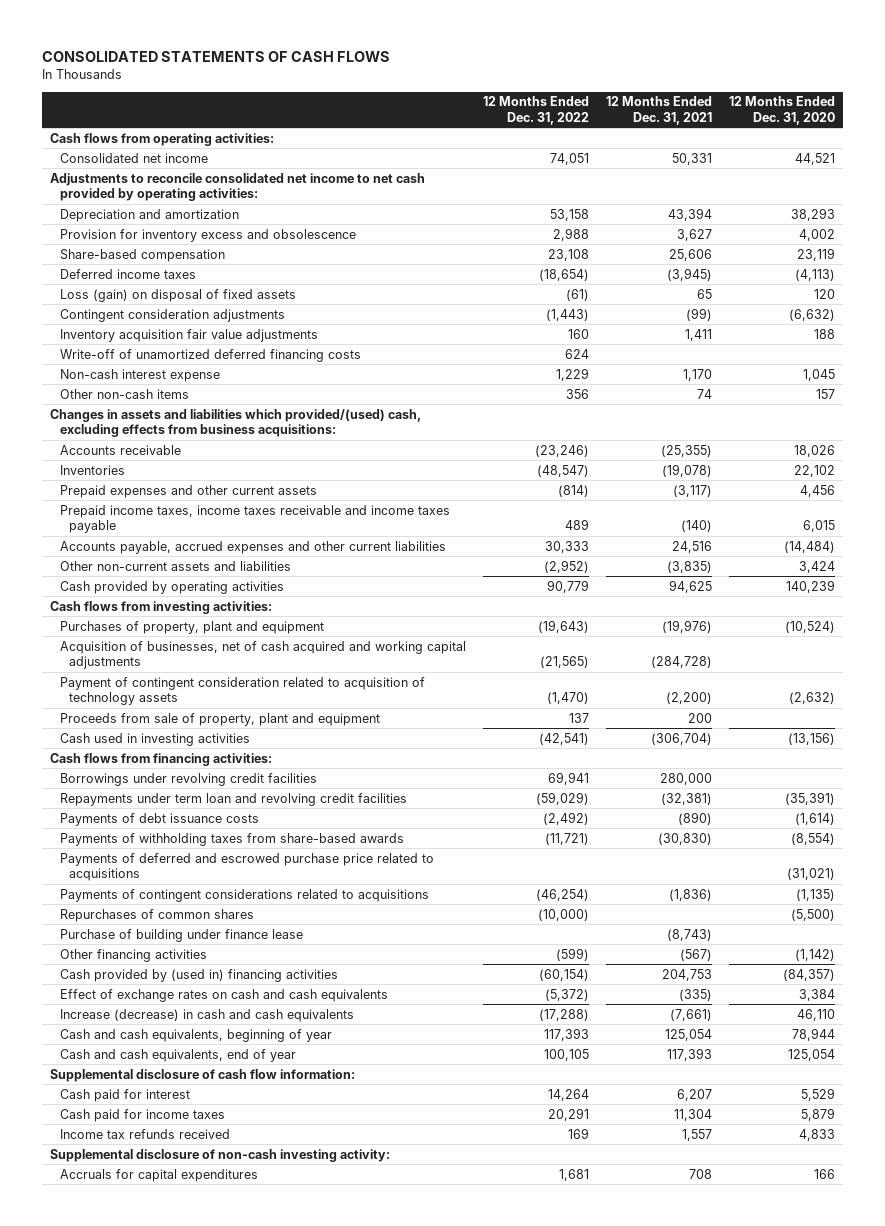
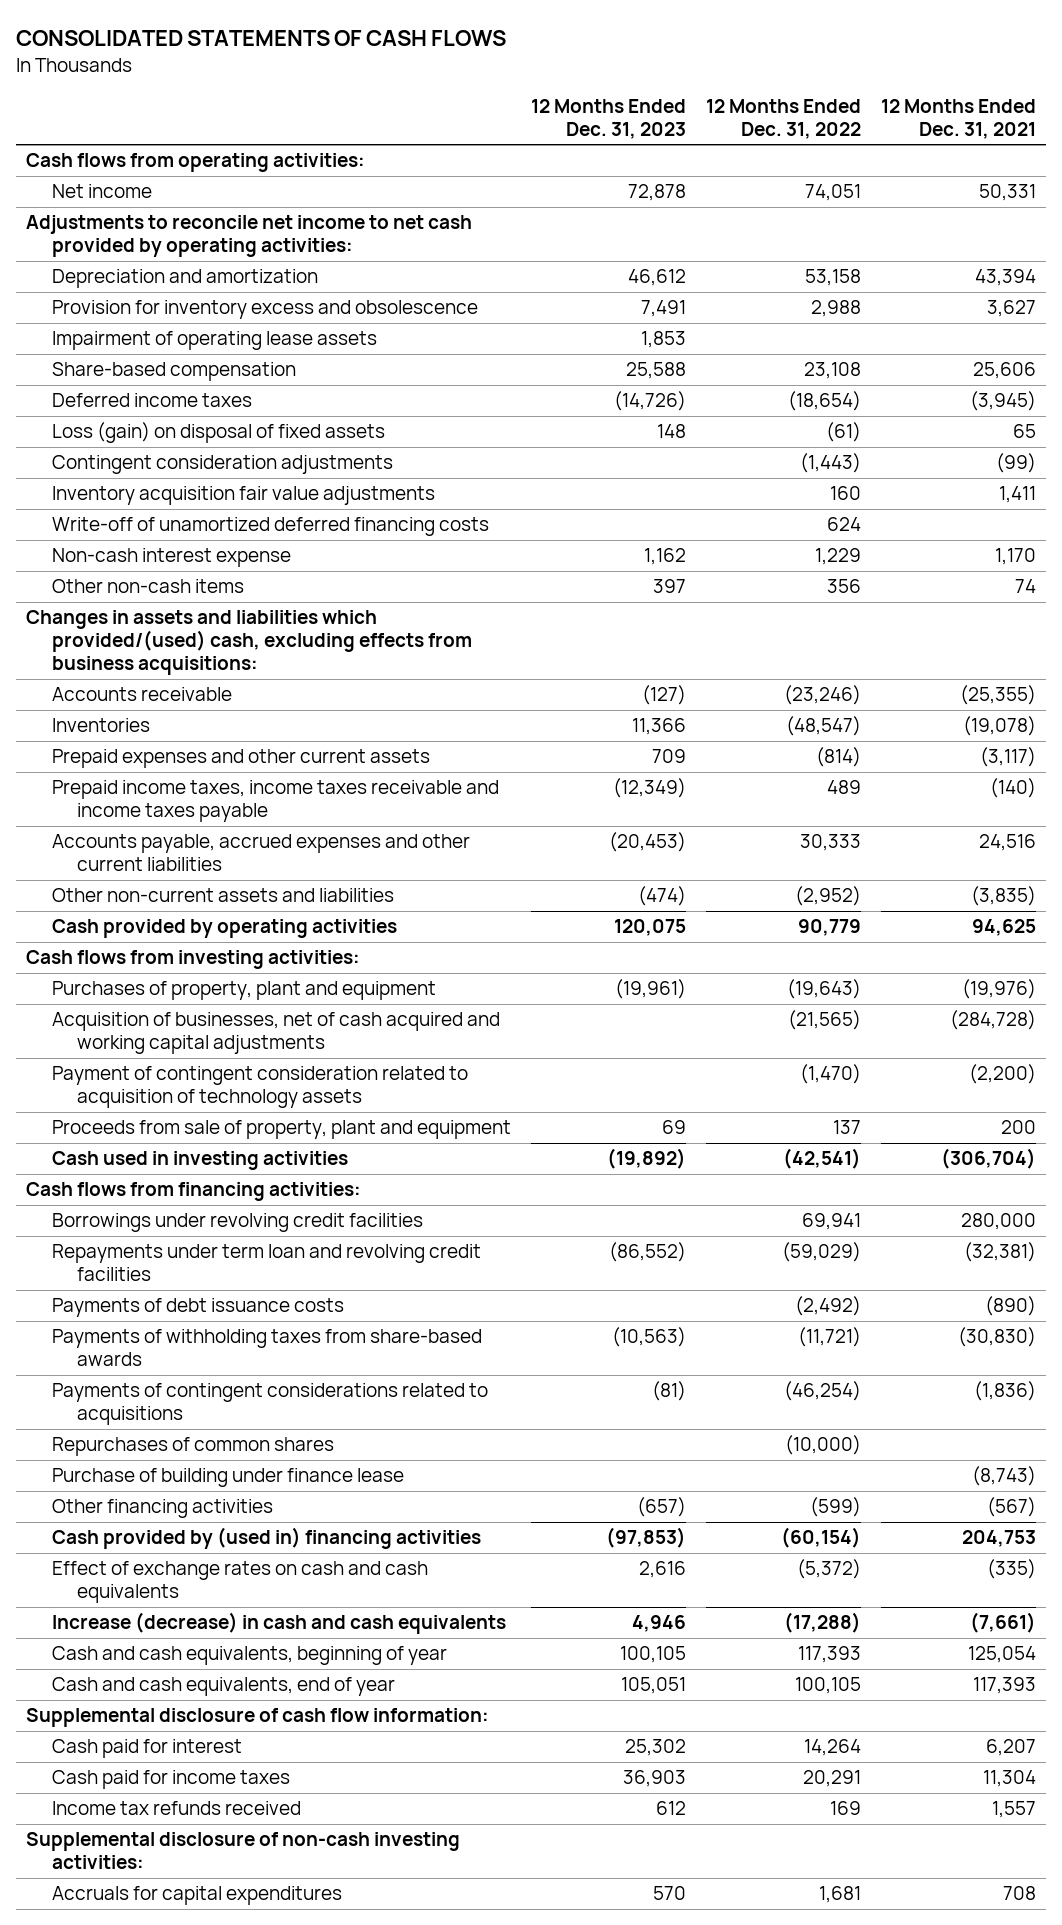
- | 12 Months Ended Dec. 31, 2022 | 12 Months Ended Dec. 31, 2021 | 12 Months Ended Dec. 31, 2020
+ | 12 Months Ended Dec. 31, 2023 | 12 Months Ended Dec. 31, 2022 | 12 Months Ended Dec. 31, 2021
- Consolidated net income | 74,051 | 50,331 | 44,521
- Adjustments to reconcile consolidated net income to net cash provided by operating activities:
+ Net income | 72,878 | 74,051 | 50,331
+ Adjustments to reconcile net income to net cash provided by operating activities:
+ Impairment of operating lease assets | 1,853 | |
- Payments of deferred and escrowed purchase price related to acquisitions | | | (31,021)
- Supplemental disclosure of non-cash investing activity:
+ Supplemental disclosure of non-cash investing activities:

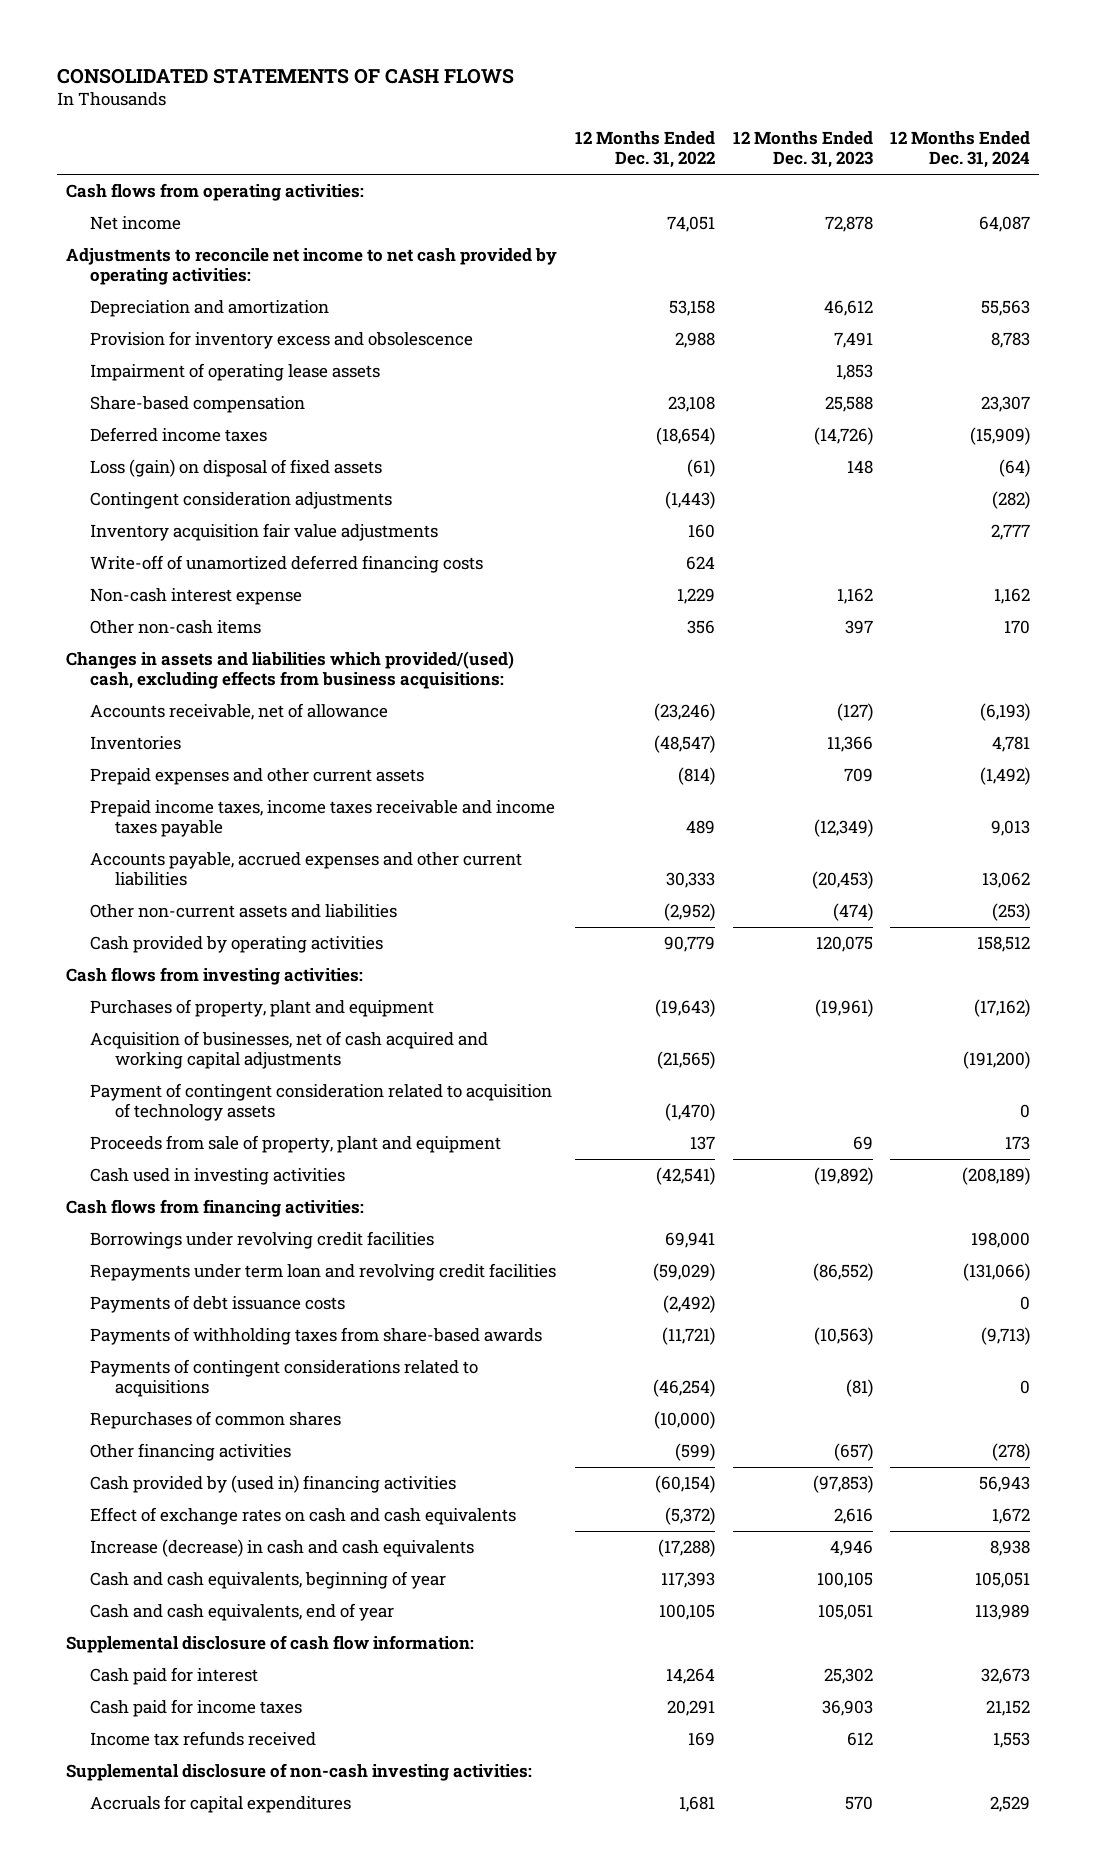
- | 12 Months Ended Dec. 31, 2023 | 12 Months Ended Dec. 31, 2022 | 12 Months Ended Dec. 31, 2021
+ | 12 Months Ended Dec. 31, 2022 | 12 Months Ended Dec. 31, 2023 | 12 Months Ended Dec. 31, 2024
- Accounts receivable | (127) | (23,246) | (25,355)
+ Accounts receivable, net of allowance | (23,246) | (127) | (6,193)
- Purchase of building under finance lease | | | (8,743)

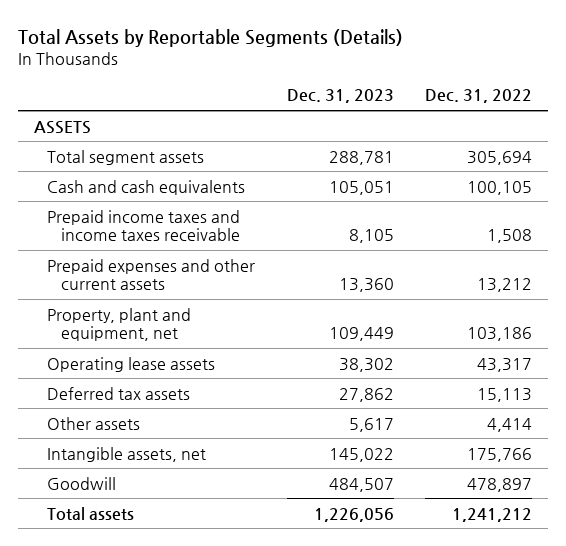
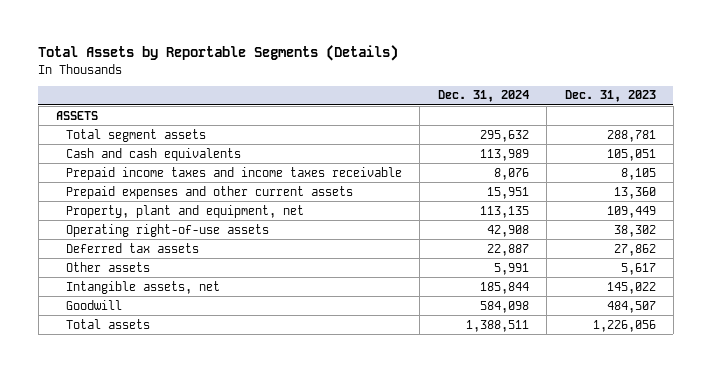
- | Dec. 31, 2023 | Dec. 31, 2022
+ | Dec. 31, 2024 | Dec. 31, 2023
- Operating lease assets | 38,302 | 43,317
+ Operating right-of-use assets | 42,908 | 38,302

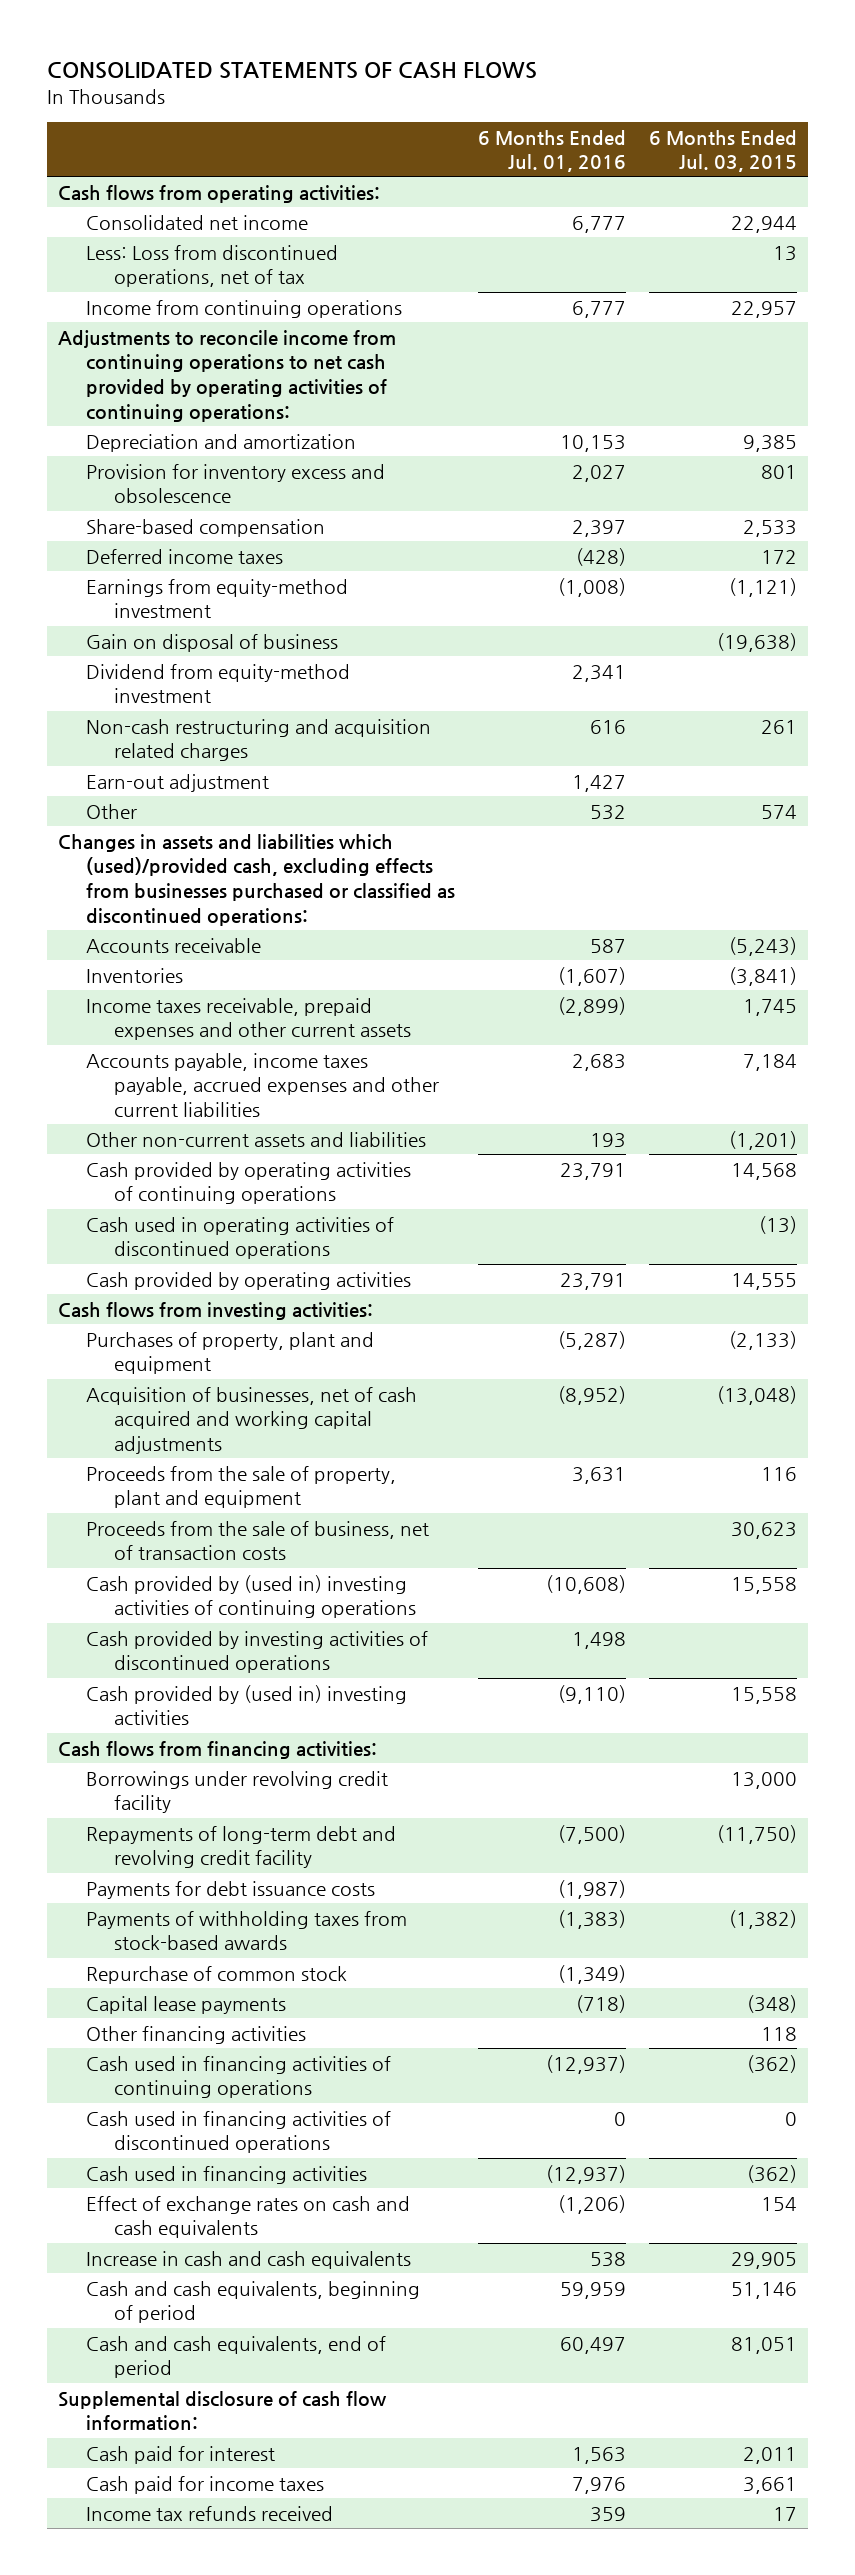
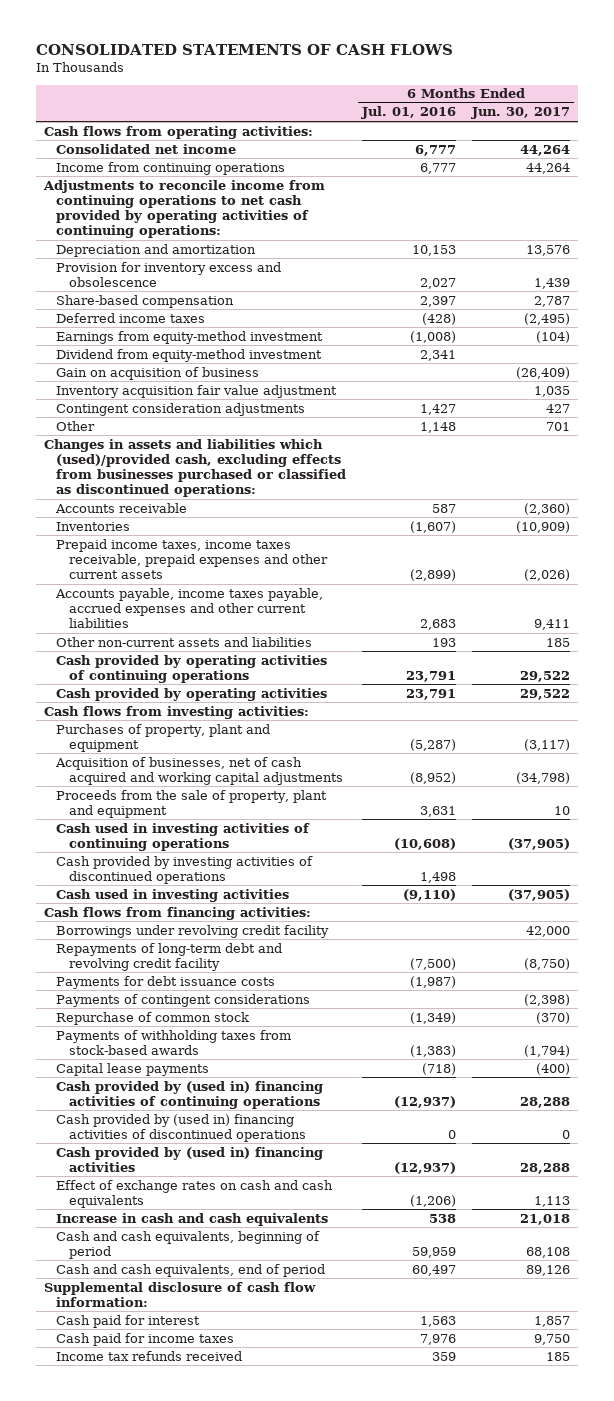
- | 6 Months Ended Jul. 01, 2016 | 6 Months Ended Jul. 03, 2015
+ | 6 Months Ended Jul. 01, 2016 | 6 Months Ended Jun. 30, 2017
- Less: Loss from discontinued operations, net of tax | | 13
- Gain on disposal of business | | (19,638)
- Non-cash restructuring and acquisition related charges | 616 | 261
- Earn-out adjustment | 1,427 |
- Other | 532 | 574
+ Gain on acquisition of business | | (26,409)
+ Inventory acquisition fair value adjustment | | 1,035
+ Contingent consideration adjustments | 1,427 | 427
+ Other | 1,148 | 701
- Income taxes receivable, prepaid expenses and other current assets | (2,899) | 1,745
+ Prepaid income taxes, income taxes receivable, prepaid expenses and other current assets | (2,899) | (2,026)
- Cash used in operating activities of discontinued operations | | (13)
- Proceeds from the sale of business, net of transaction costs | | 30,623
- Cash provided by (used in) investing activities of continuing operations | (10,608) | 15,558
+ Cash used in investing activities of continuing operations | (10,608) | (37,905)
- Cash provided by (used in) investing activities | (9,110) | 15,558
+ Cash used in investing activities | (9,110) | (37,905)
+ Payments of contingent considerations | | (2,398)
moved down: Payments of withholding taxes from stock-based awards | (1,383) | (1,794)
- Other financing activities | | 118
- Cash used in financing activities of continuing operations | (12,937) | (362)
- Cash used in financing activities of discontinued operations | 0 | 0
- Cash used in financing activities | (12,937) | (362)
+ Cash provided by (used in) financing activities of continuing operations | (12,937) | 28,288
+ Cash provided by (used in) financing activities of discontinued operations | 0 | 0
+ Cash provided by (used in) financing activities | (12,937) | 28,288

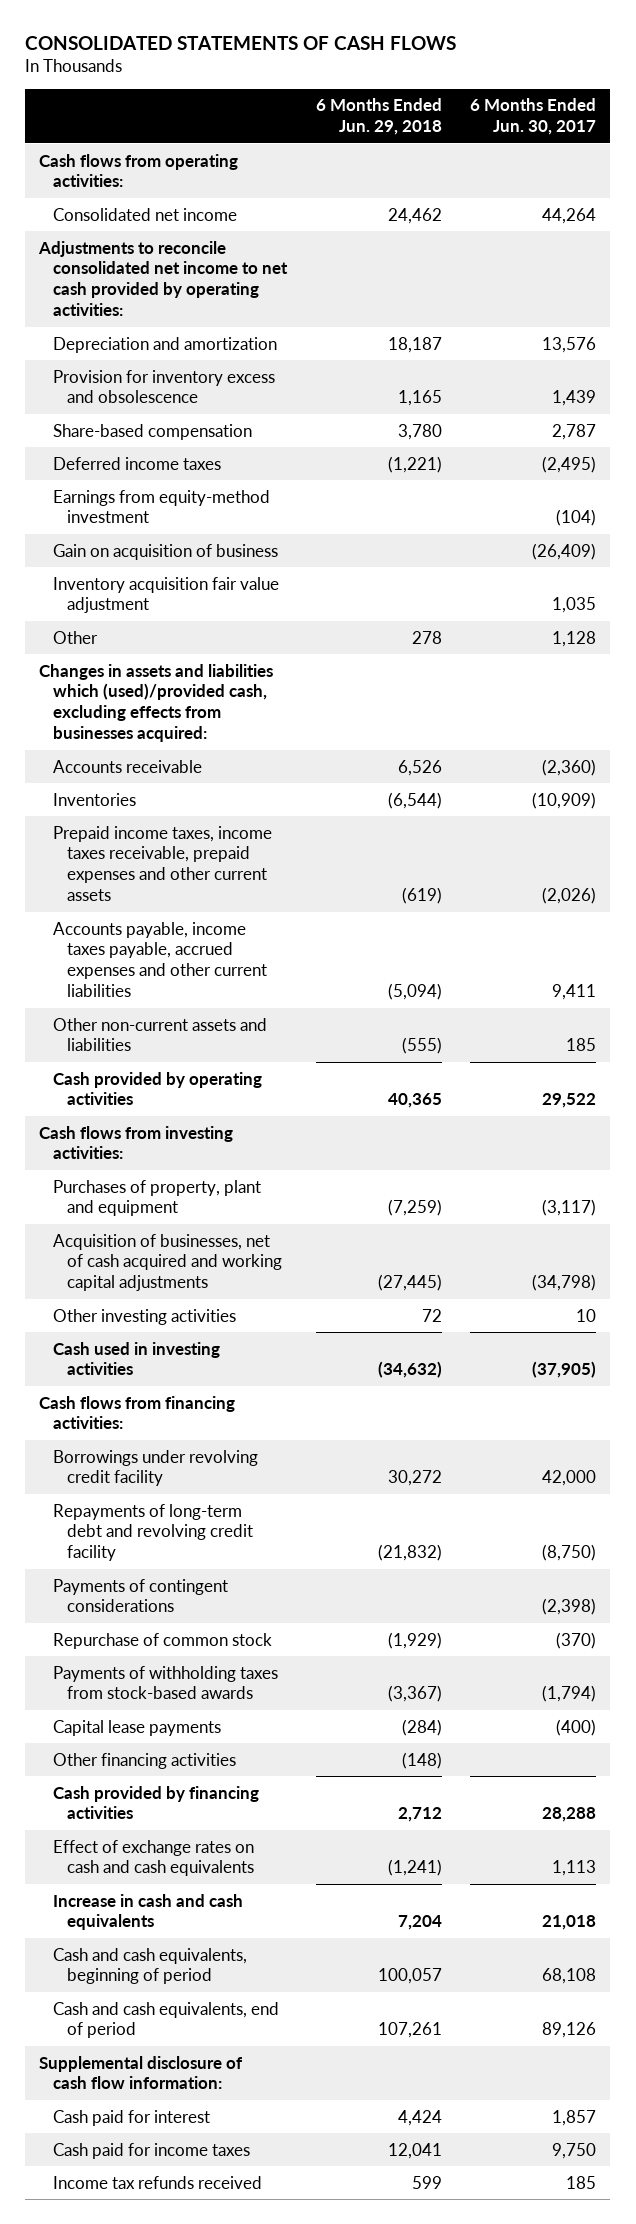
- | 6 Months Ended Jul. 01, 2016 | 6 Months Ended Jun. 30, 2017
+ | 6 Months Ended Jun. 29, 2018 | 6 Months Ended Jun. 30, 2017
- Income from continuing operations | 6,777 | 44,264
- Adjustments to reconcile income from continuing operations to net cash provided by operating activities of continuing operations:
+ Adjustments to reconcile consolidated net income to net cash provided by operating activities:
- Dividend from equity-method investment | 2,341 |
- Contingent consideration adjustments | 1,427 | 427
- Other | 1,148 | 701
- Changes in assets and liabilities which (used)/provided cash, excluding effects from businesses purchased or classified as discontinued operations:
+ Other | 278 | 1,128
+ Changes in assets and liabilities which (used)/provided cash, excluding effects from businesses acquired:
- Cash provided by operating activities of continuing operations | 23,791 | 29,522
- Proceeds from the sale of property, plant and equipment | 3,631 | 10
- Cash used in investing activities of continuing operations | (10,608) | (37,905)
- Cash provided by investing activities of discontinued operations | 1,498 |
+ Other investing activities | 72 | 10
- Payments for debt issuance costs | (1,987) |
- Cash provided by (used in) financing activities of continuing operations | (12,937) | 28,288
- Cash provided by (used in) financing activities of discontinued operations | 0 | 0
- Cash provided by (used in) financing activities | (12,937) | 28,288
+ Other financing activities | (148) |
+ Cash provided by financing activities | 2,712 | 28,288

